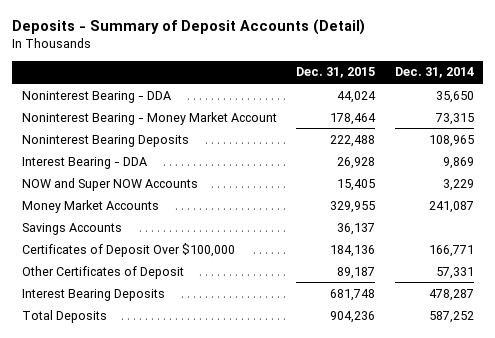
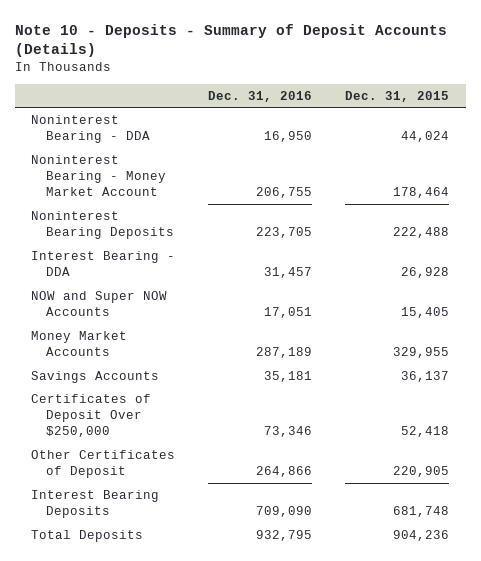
- Deposits - Summary of Deposit Accounts (Detail)
+ Note 10 - Deposits - Summary of Deposit Accounts (Details)
- | Dec. 31, 2015 | Dec. 31, 2014
+ | Dec. 31, 2016 | Dec. 31, 2015
- Certificates of Deposit Over $100,000 | 184,136 | 166,771
- Other Certificates of Deposit | 89,187 | 57,331
+ Certificates of Deposit Over $250,000 | 73,346 | 52,418
+ Other Certificates of Deposit | 264,866 | 220,905

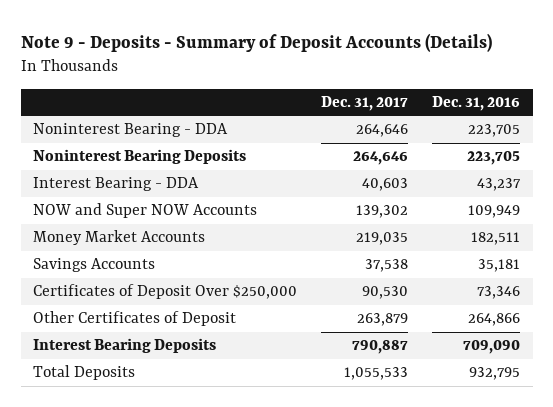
- Note 10 - Deposits - Summary of Deposit Accounts (Details)
+ Note 9 - Deposits - Summary of Deposit Accounts (Details)
- | Dec. 31, 2016 | Dec. 31, 2015
+ | Dec. 31, 2017 | Dec. 31, 2016
- Noninterest Bearing - DDA | 16,950 | 44,024
- Noninterest Bearing - Money Market Account | 206,755 | 178,464
+ Noninterest Bearing - DDA | 264,646 | 223,705
- Interest Bearing - DDA | 31,457 | 26,928
- NOW and Super NOW Accounts | 17,051 | 15,405
- Money Market Accounts | 287,189 | 329,955
+ Interest Bearing - DDA | 40,603 | 43,237
+ NOW and Super NOW Accounts | 139,302 | 109,949
+ Money Market Accounts | 219,035 | 182,511

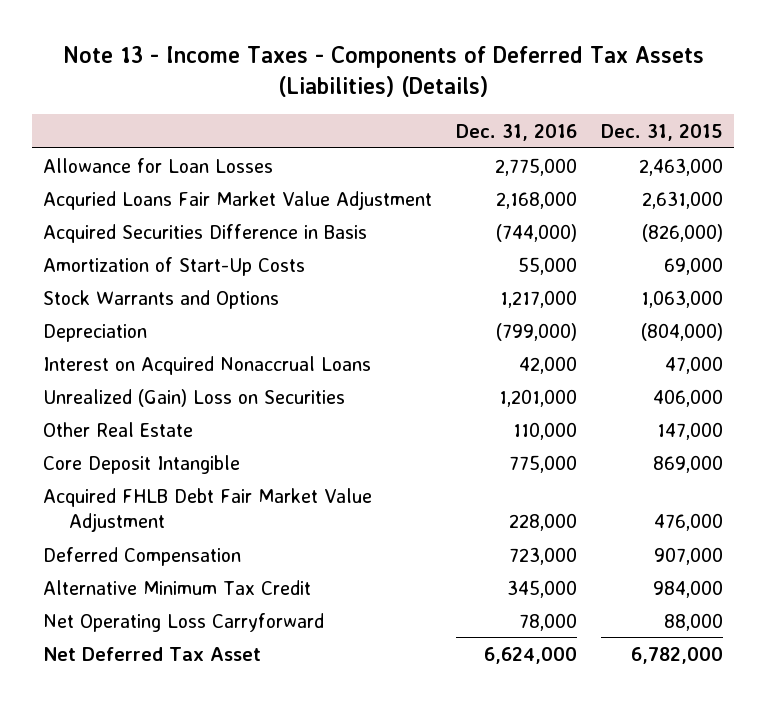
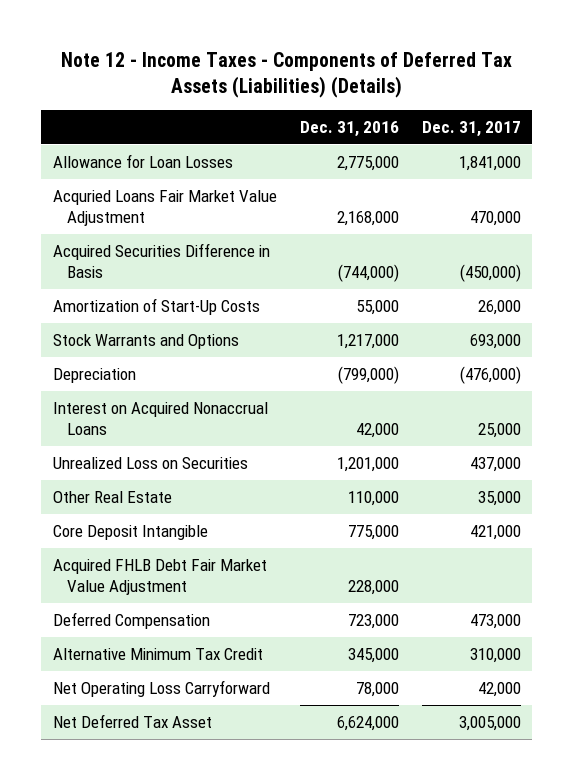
- Note 13 - Income Taxes - Components of Deferred Tax Assets (Liabilities) (Details)
+ Note 12 - Income Taxes - Components of Deferred Tax Assets (Liabilities) (Details)
- | Dec. 31, 2016 | Dec. 31, 2015
+ | Dec. 31, 2016 | Dec. 31, 2017
- Unrealized (Gain) Loss on Securities | 1,201,000 | 406,000
+ Unrealized Loss on Securities | 1,201,000 | 437,000

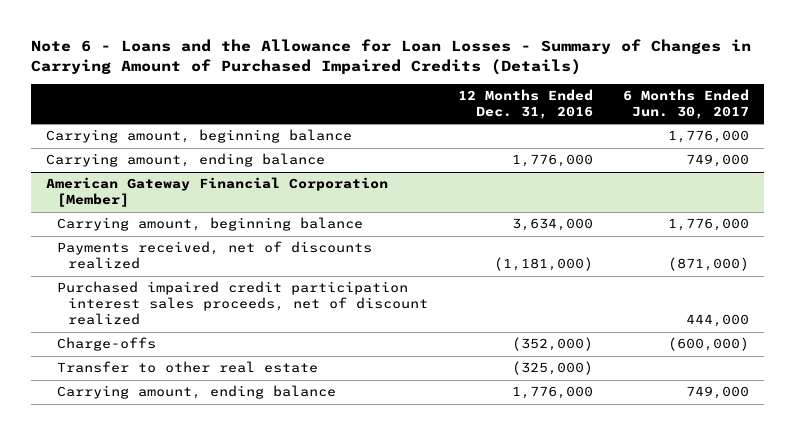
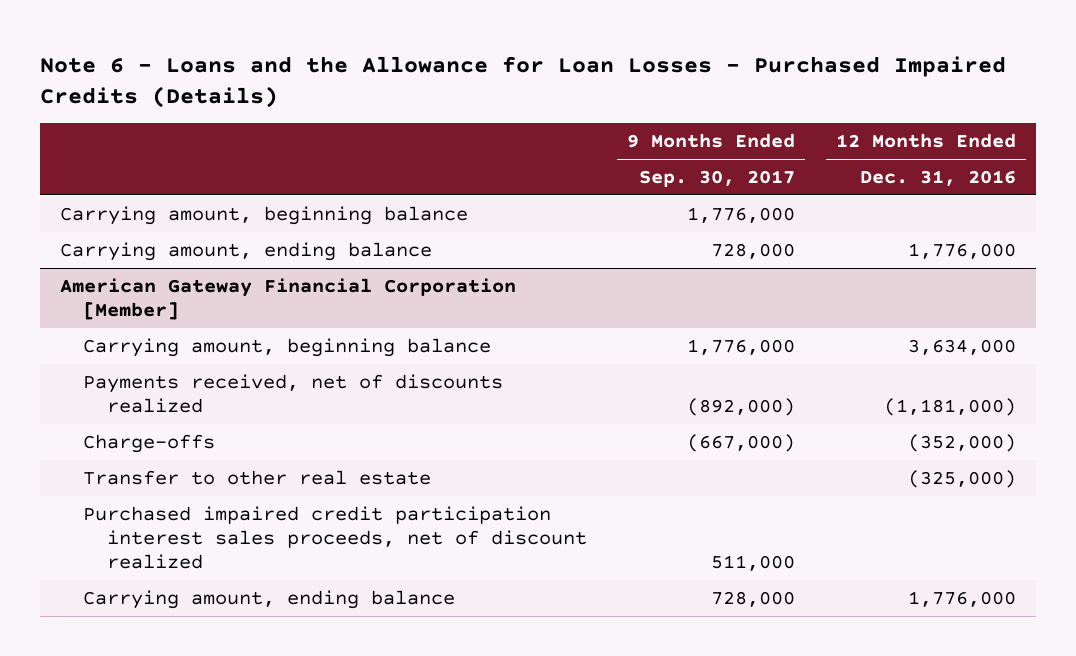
- Note 6 - Loans and the Allowance for Loan Losses - Summary of Changes in Carrying Amount of Purchased Impaired Credits (Details)
+ Note 6 - Loans and the Allowance for Loan Losses - Purchased Impaired Credits (Details)
- | 12 Months Ended Dec. 31, 2016 | 6 Months Ended Jun. 30, 2017
+ | 9 Months Ended Sep. 30, 2017 | 12 Months Ended Dec. 31, 2016
@ American Gateway Financial Corporation [Member]
moved down: Purchased impaired credit participation interest sales proceeds, net of discount realized | 511,000 |

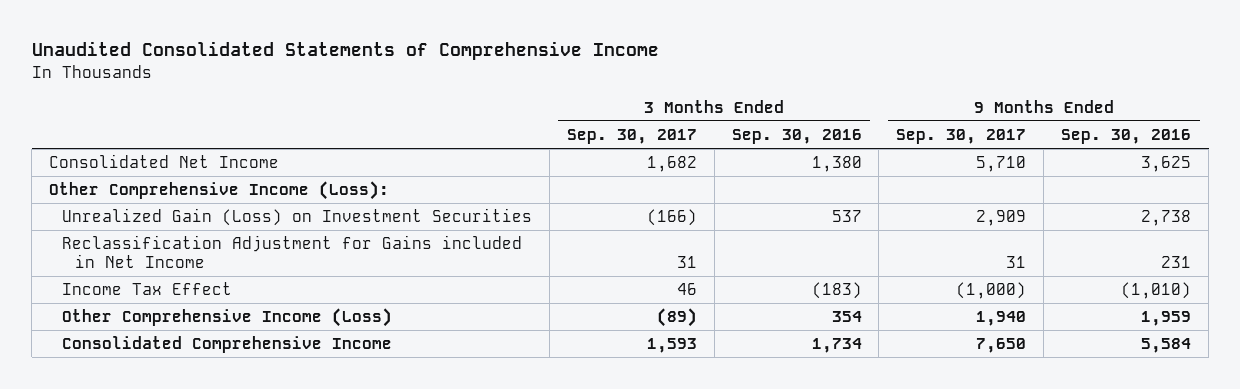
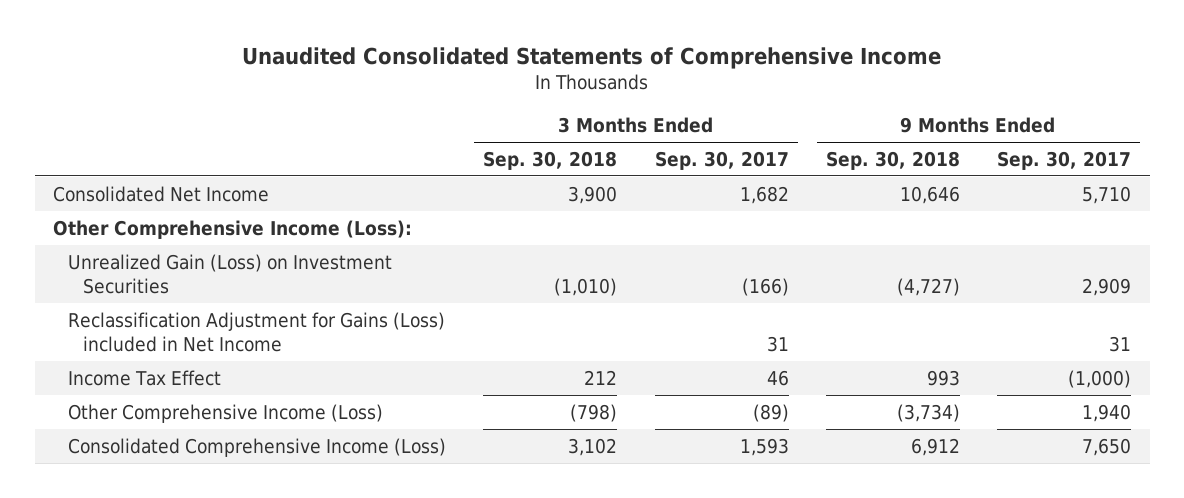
- | 3 Months Ended Sep. 30, 2017 | 3 Months Ended Sep. 30, 2016 | 9 Months Ended Sep. 30, 2017 | 9 Months Ended Sep. 30, 2016
+ | 3 Months Ended Sep. 30, 2018 | 3 Months Ended Sep. 30, 2017 | 9 Months Ended Sep. 30, 2018 | 9 Months Ended Sep. 30, 2017
- Reclassification Adjustment for Gains included in Net Income | 31 | | 31 | 231
+ Reclassification Adjustment for Gains (Loss) included in Net Income | | 31 | | 31
- Consolidated Comprehensive Income | 1,593 | 1,734 | 7,650 | 5,584
+ Consolidated Comprehensive Income (Loss) | 3,102 | 1,593 | 6,912 | 7,650

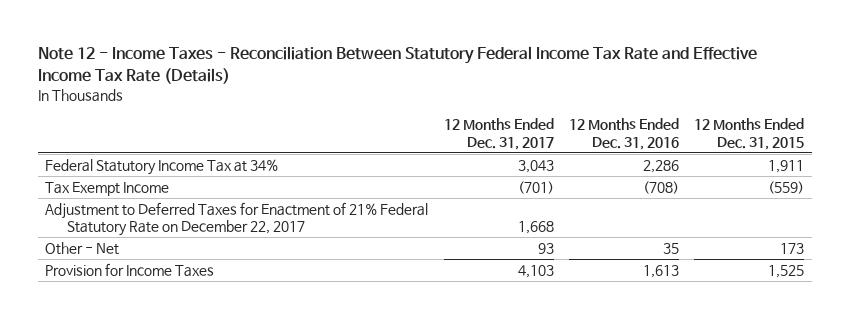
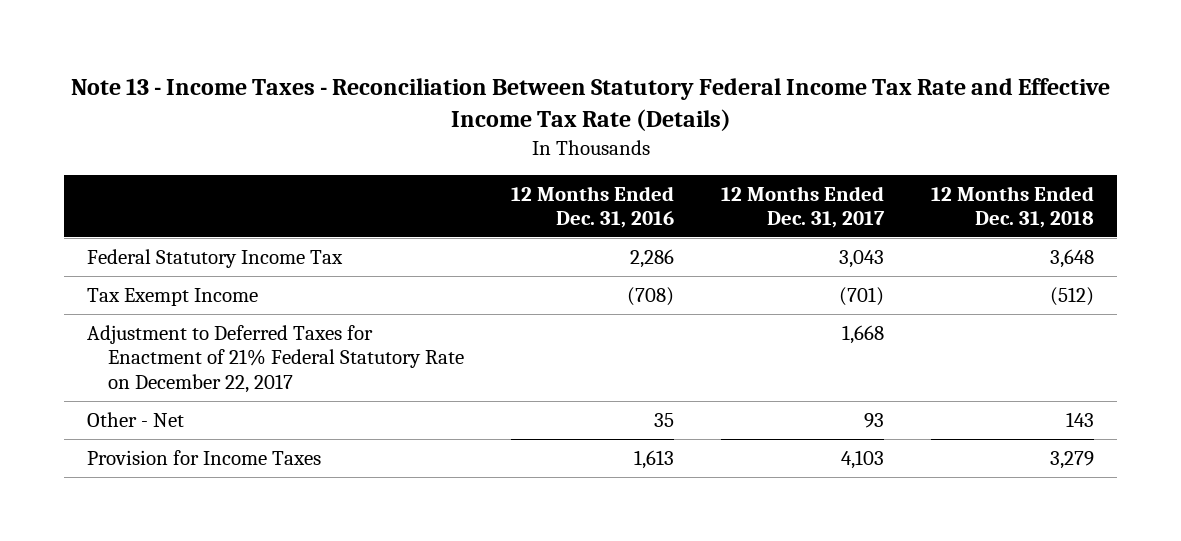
- Note 12 - Income Taxes - Reconciliation Between Statutory Federal Income Tax Rate and Effective Income Tax Rate (Details)
+ Note 13 - Income Taxes - Reconciliation Between Statutory Federal Income Tax Rate and Effective Income Tax Rate (Details)
- | 12 Months Ended Dec. 31, 2017 | 12 Months Ended Dec. 31, 2016 | 12 Months Ended Dec. 31, 2015
+ | 12 Months Ended Dec. 31, 2016 | 12 Months Ended Dec. 31, 2017 | 12 Months Ended Dec. 31, 2018
- Federal Statutory Income Tax at 34% | 3,043 | 2,286 | 1,911
+ Federal Statutory Income Tax | 2,286 | 3,043 | 3,648

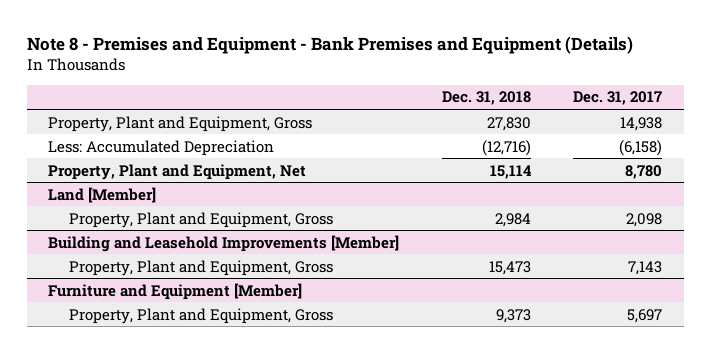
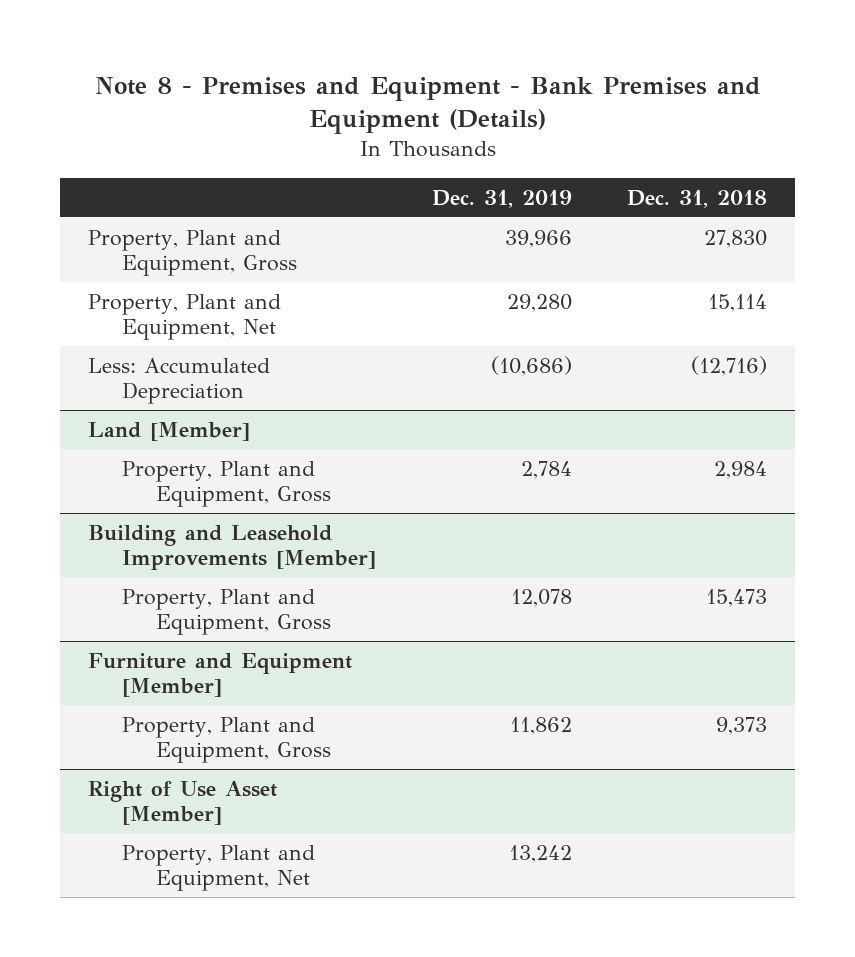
- | Dec. 31, 2018 | Dec. 31, 2017
+ | Dec. 31, 2019 | Dec. 31, 2018
moved down: Less: Accumulated Depreciation | (10,686) | (12,716)
+ Right of Use Asset [Member]
+ Property, Plant and Equipment, Net | 13,242 |

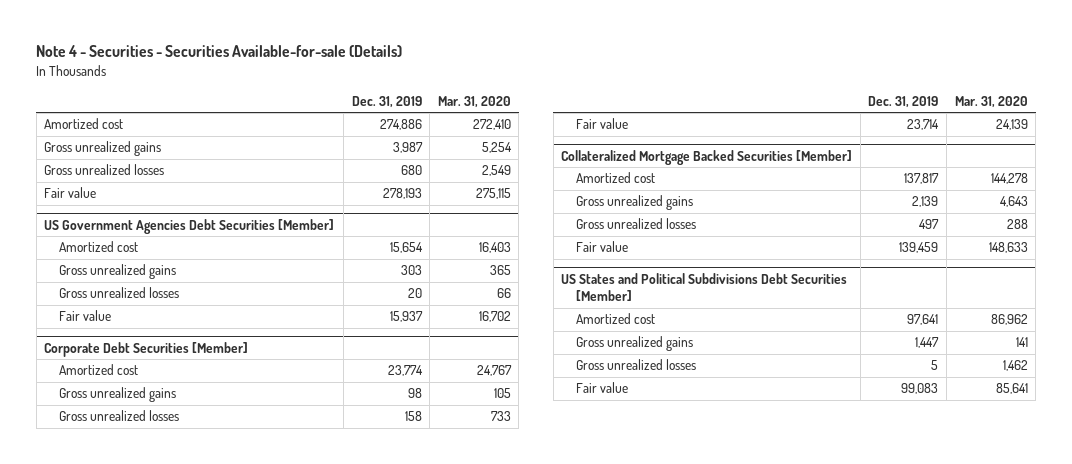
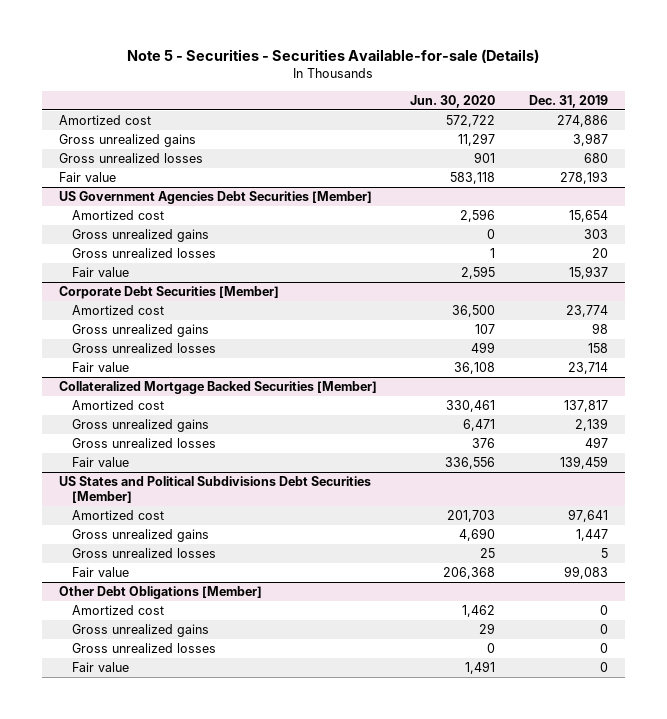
- Note 4 - Securities - Securities Available-for-sale (Details)
+ Note 5 - Securities - Securities Available-for-sale (Details)
- | Dec. 31, 2019 | Mar. 31, 2020
+ | Jun. 30, 2020 | Dec. 31, 2019
+ Other Debt Obligations [Member]
+ Amortized cost | 1,462 | 0
+ Gross unrealized gains | 29 | 0
+ Gross unrealized losses | 0 | 0
+ Fair value | 1,491 | 0

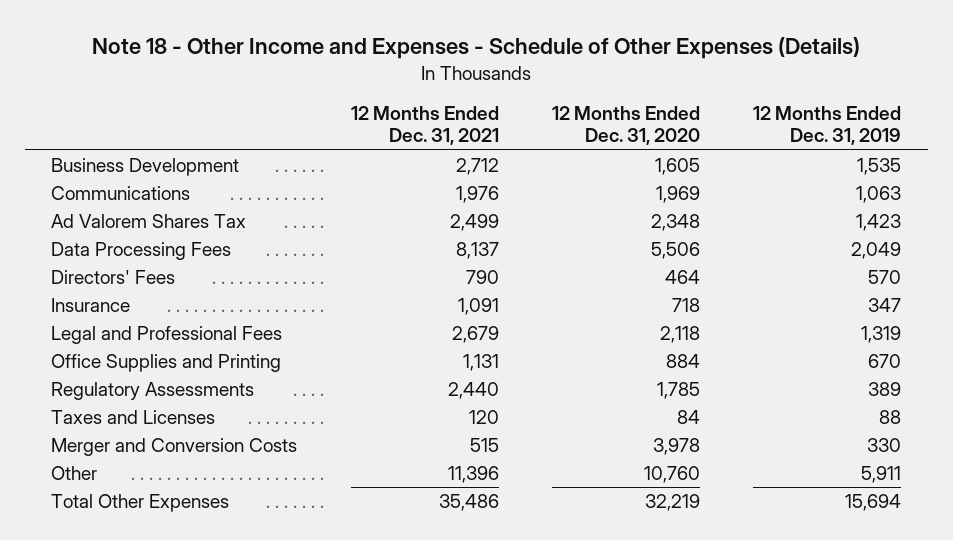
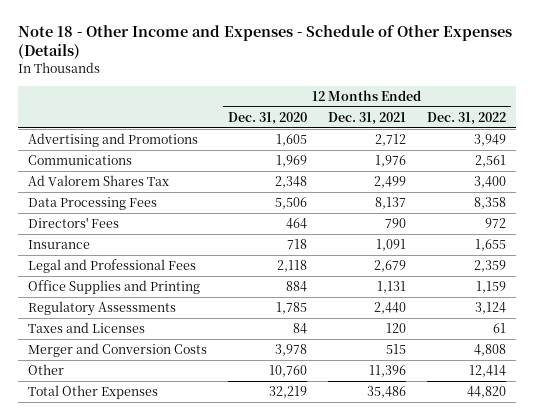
- | 12 Months Ended Dec. 31, 2021 | 12 Months Ended Dec. 31, 2020 | 12 Months Ended Dec. 31, 2019
+ | 12 Months Ended Dec. 31, 2020 | 12 Months Ended Dec. 31, 2021 | 12 Months Ended Dec. 31, 2022
- Business Development | 2,712 | 1,605 | 1,535
+ Advertising and Promotions | 1,605 | 2,712 | 3,949

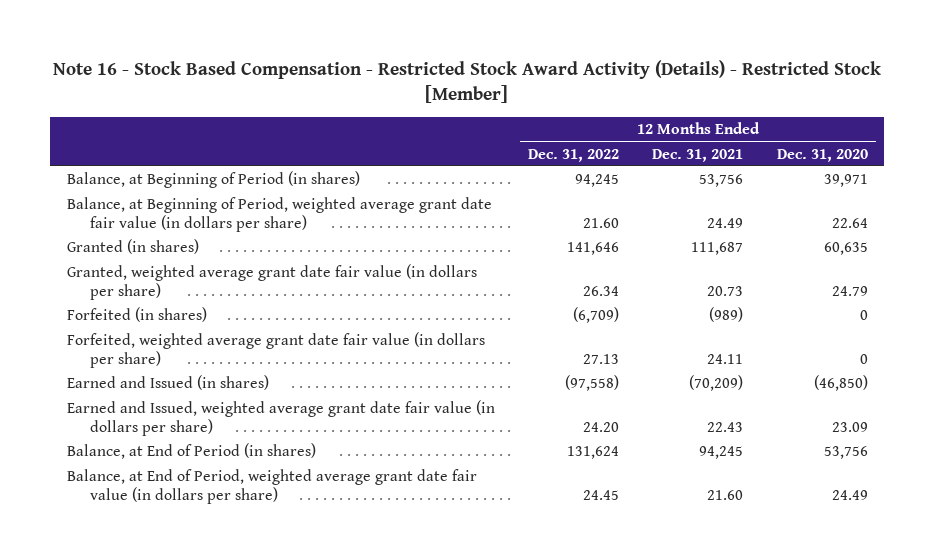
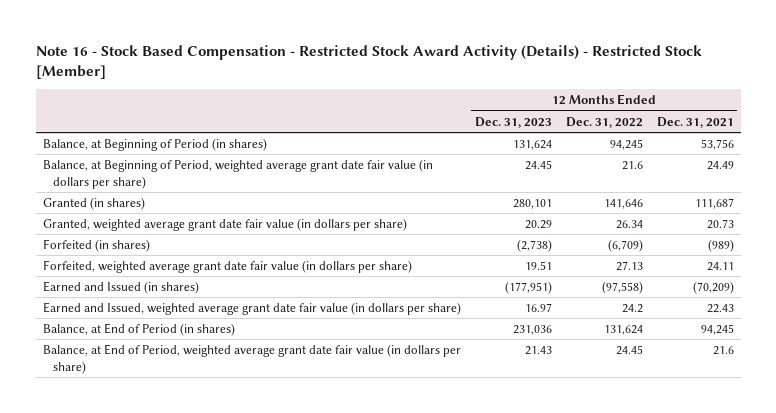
- | 12 Months Ended Dec. 31, 2022 | 12 Months Ended Dec. 31, 2021 | 12 Months Ended Dec. 31, 2020
+ | 12 Months Ended Dec. 31, 2023 | 12 Months Ended Dec. 31, 2022 | 12 Months Ended Dec. 31, 2021
- Balance, at Beginning of Period, weighted average grant date fair value (in dollars per share) | 21.60 | 24.49 | 22.64
+ Balance, at Beginning of Period, weighted average grant date fair value (in dollars per share) | 24.45 | 21.6 | 24.49
- Earned and Issued, weighted average grant date fair value (in dollars per share) | 24.20 | 22.43 | 23.09
+ Earned and Issued, weighted average grant date fair value (in dollars per share) | 16.97 | 24.2 | 22.43
- Balance, at End of Period, weighted average grant date fair value (in dollars per share) | 24.45 | 21.60 | 24.49
+ Balance, at End of Period, weighted average grant date fair value (in dollars per share) | 21.43 | 24.45 | 21.6

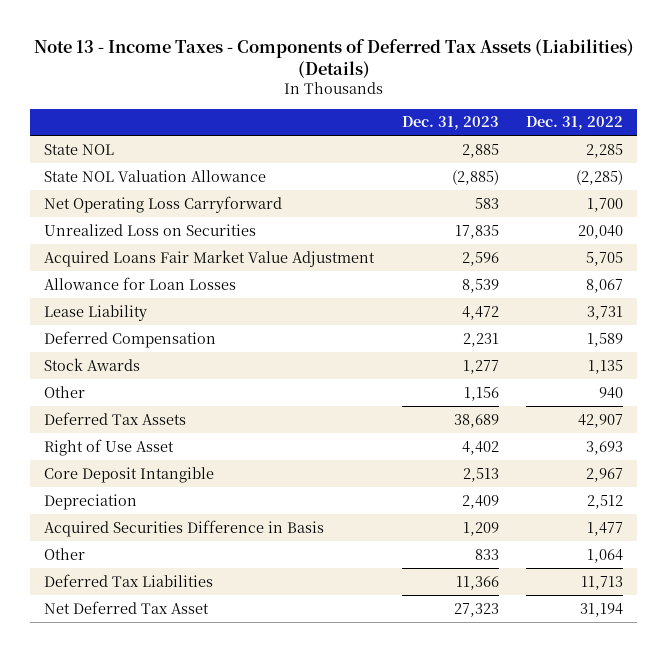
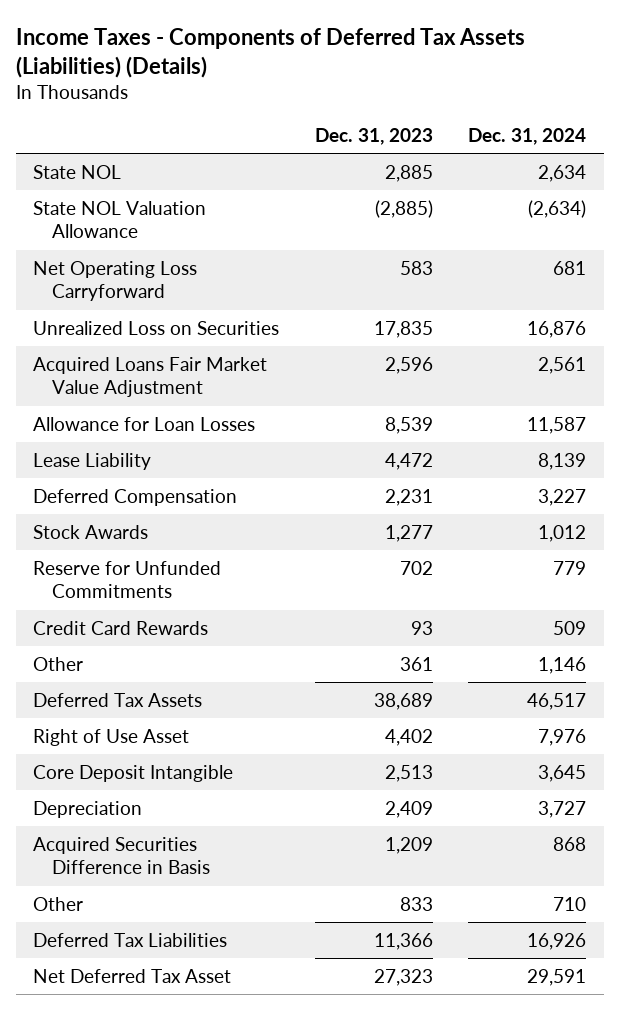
- Note 13 - Income Taxes - Components of Deferred Tax Assets (Liabilities) (Details)
+ Income Taxes - Components of Deferred Tax Assets (Liabilities) (Details)
- | Dec. 31, 2023 | Dec. 31, 2022
+ | Dec. 31, 2023 | Dec. 31, 2024
- Other | 1,156 | 940
+ Reserve for Unfunded Commitments | 702 | 779
+ Credit Card Rewards | 93 | 509
+ Other | 361 | 1,146

